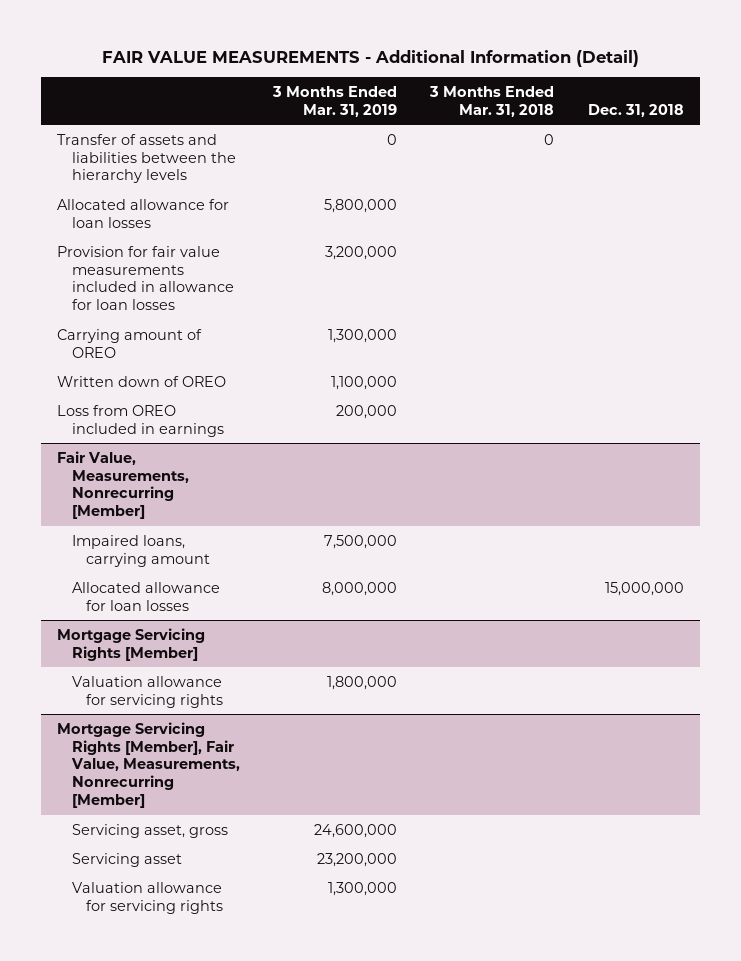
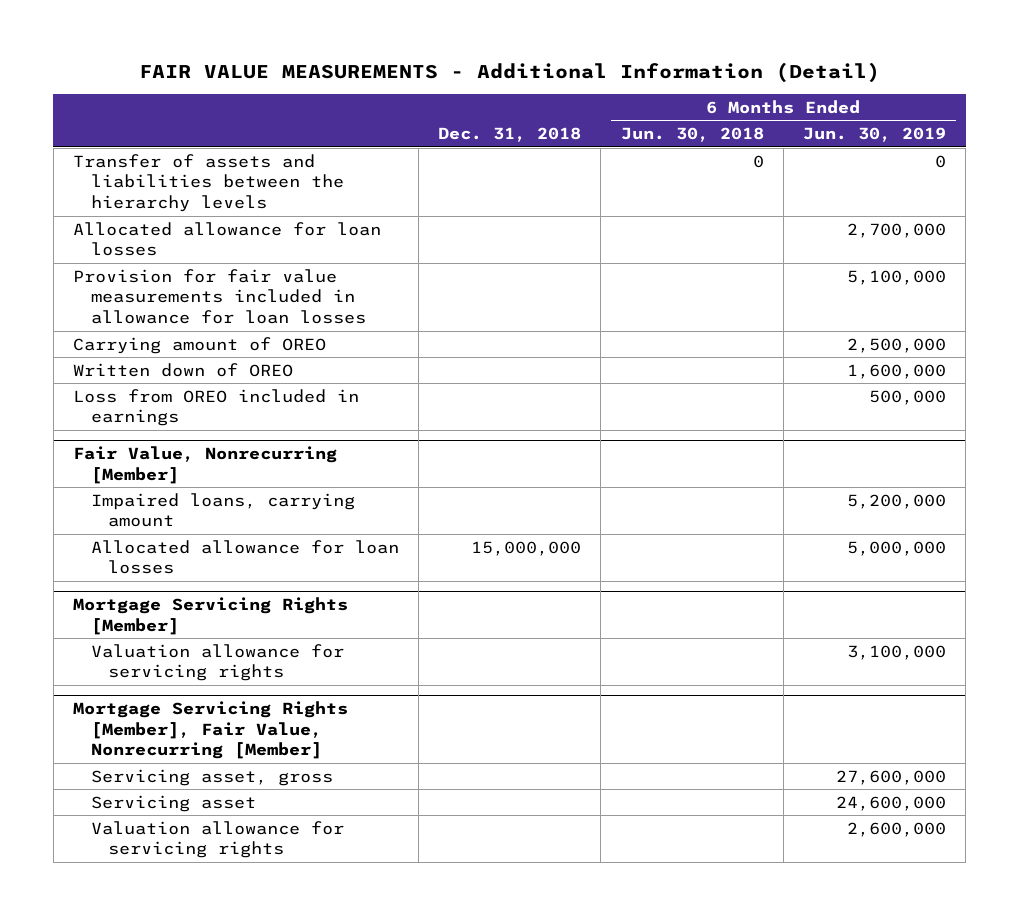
- | 3 Months Ended Mar. 31, 2019 | 3 Months Ended Mar. 31, 2018 | Dec. 31, 2018
+ | Dec. 31, 2018 | 6 Months Ended Jun. 30, 2018 | 6 Months Ended Jun. 30, 2019
- Fair Value, Measurements, Nonrecurring [Member]
+ Fair Value, Nonrecurring [Member]
- Mortgage Servicing Rights [Member], Fair Value, Measurements, Nonrecurring [Member]
+ Mortgage Servicing Rights [Member], Fair Value, Nonrecurring [Member]

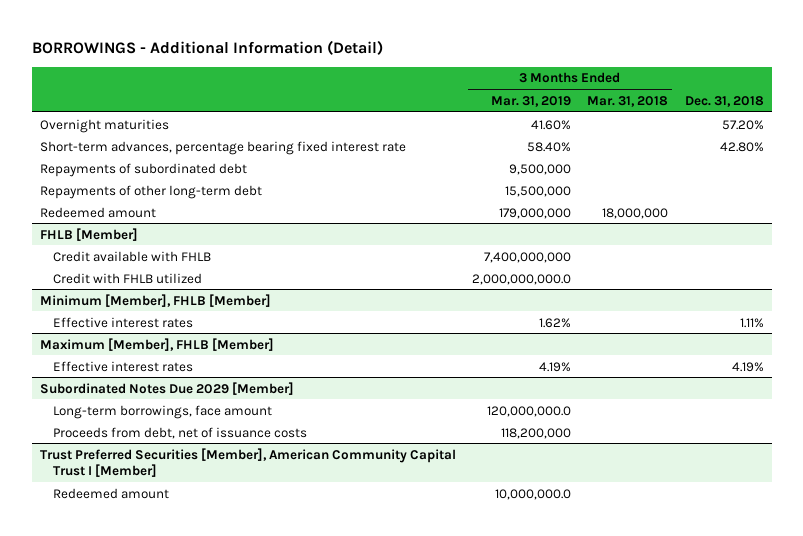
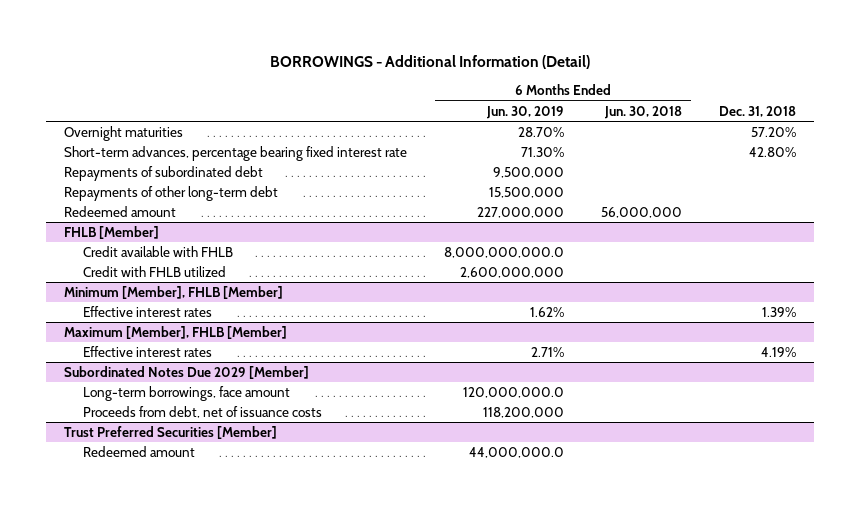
- | 3 Months Ended Mar. 31, 2019 | 3 Months Ended Mar. 31, 2018 | Dec. 31, 2018
+ | 6 Months Ended Jun. 30, 2019 | 6 Months Ended Jun. 30, 2018 | Dec. 31, 2018
@ Minimum [Member], FHLB [Member]
- Effective interest rates | 1.62% | | 1.11%
+ Effective interest rates | 1.62% | | 1.39%
- Trust Preferred Securities [Member], American Community Capital Trust I [Member]
+ Trust Preferred Securities [Member]

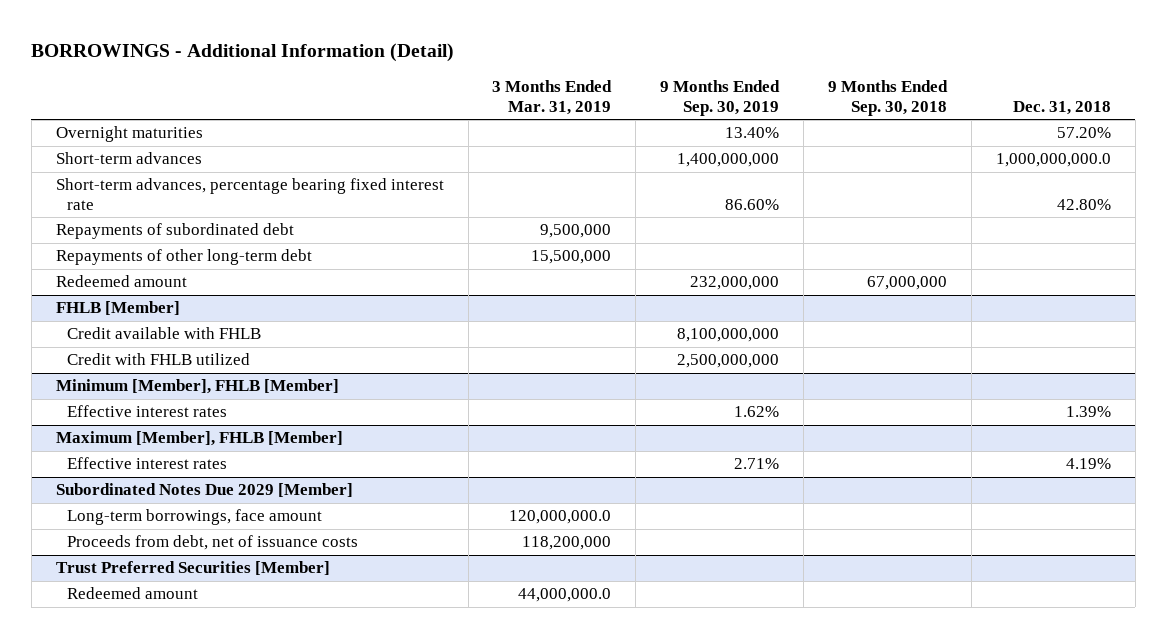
- | 6 Months Ended Jun. 30, 2019 | 6 Months Ended Jun. 30, 2018 | Dec. 31, 2018
+ | 3 Months Ended Mar. 31, 2019 | 9 Months Ended Sep. 30, 2019 | 9 Months Ended Sep. 30, 2018 | Dec. 31, 2018
+ Short-term advances | | 1,400,000,000 | | 1,000,000,000.0

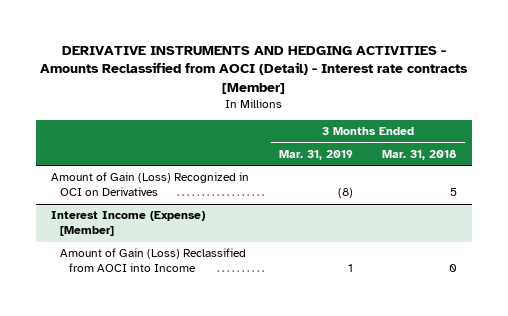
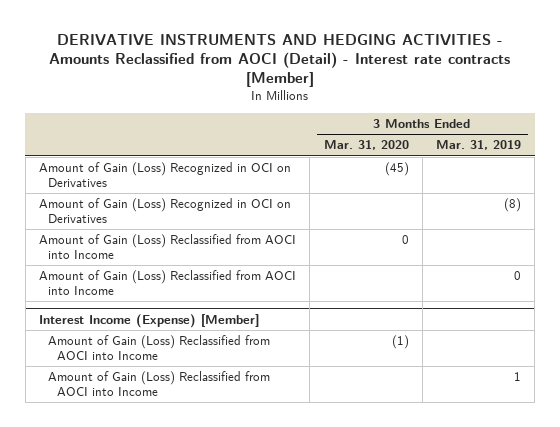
- | 3 Months Ended Mar. 31, 2019 | 3 Months Ended Mar. 31, 2018
+ | 3 Months Ended Mar. 31, 2020 | 3 Months Ended Mar. 31, 2019
+ Amount of Gain (Loss) Recognized in OCI on Derivatives | (45) |
+ Amount of Gain (Loss) Reclassified from AOCI into Income | 0 |
+ Amount of Gain (Loss) Reclassified from AOCI into Income | | 0
@ Interest Income (Expense) [Member]
+ Amount of Gain (Loss) Reclassified from AOCI into Income | (1) |

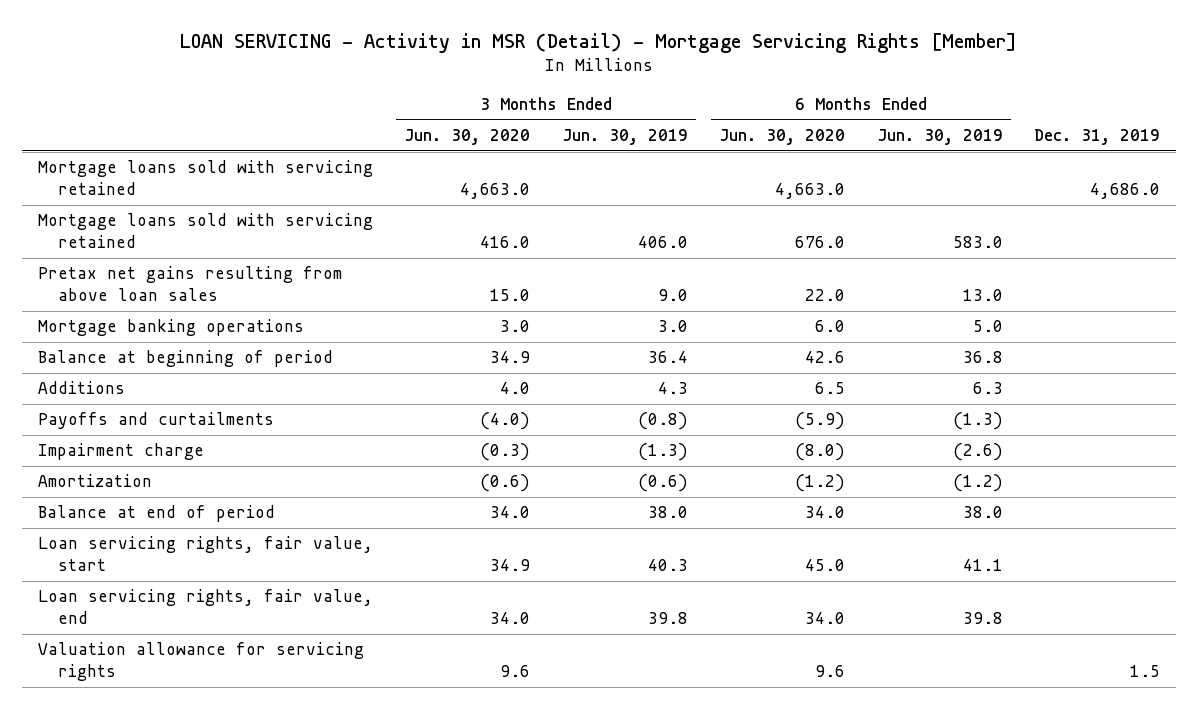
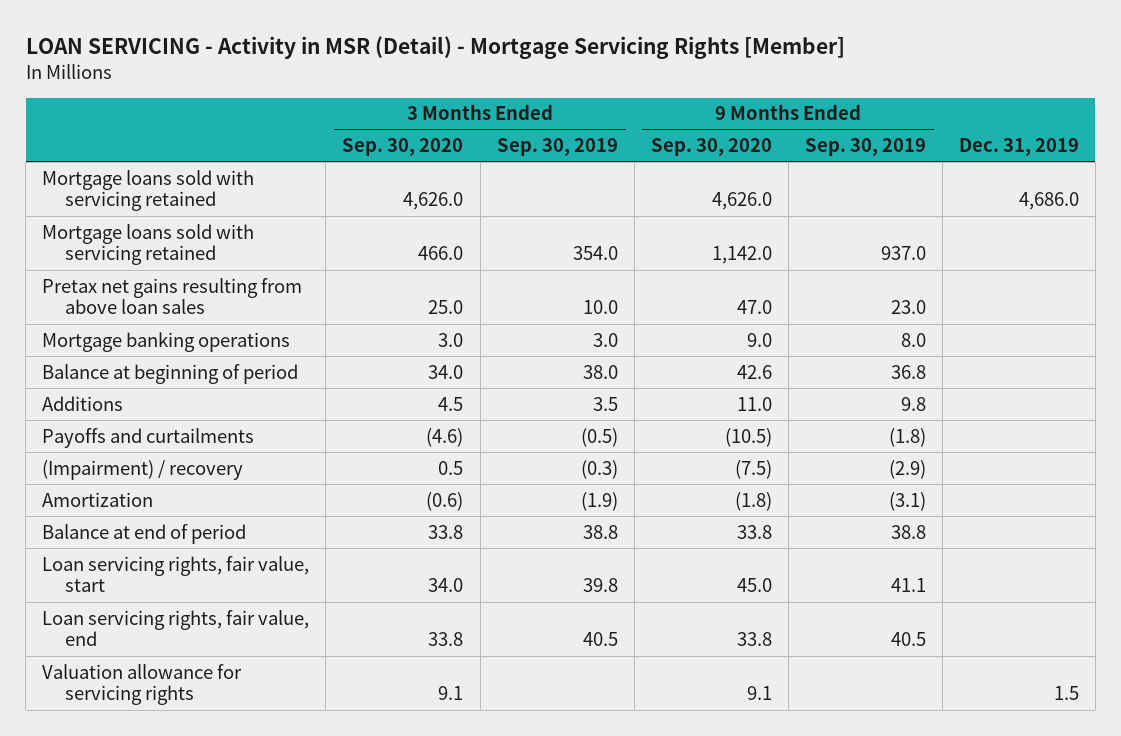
- | 3 Months Ended Jun. 30, 2020 | 3 Months Ended Jun. 30, 2019 | 6 Months Ended Jun. 30, 2020 | 6 Months Ended Jun. 30, 2019 | Dec. 31, 2019
+ | 3 Months Ended Sep. 30, 2020 | 3 Months Ended Sep. 30, 2019 | 9 Months Ended Sep. 30, 2020 | 9 Months Ended Sep. 30, 2019 | Dec. 31, 2019
- Impairment charge | (0.3) | (1.3) | (8.0) | (2.6) |
+ (Impairment) / recovery | 0.5 | (0.3) | (7.5) | (2.9) |

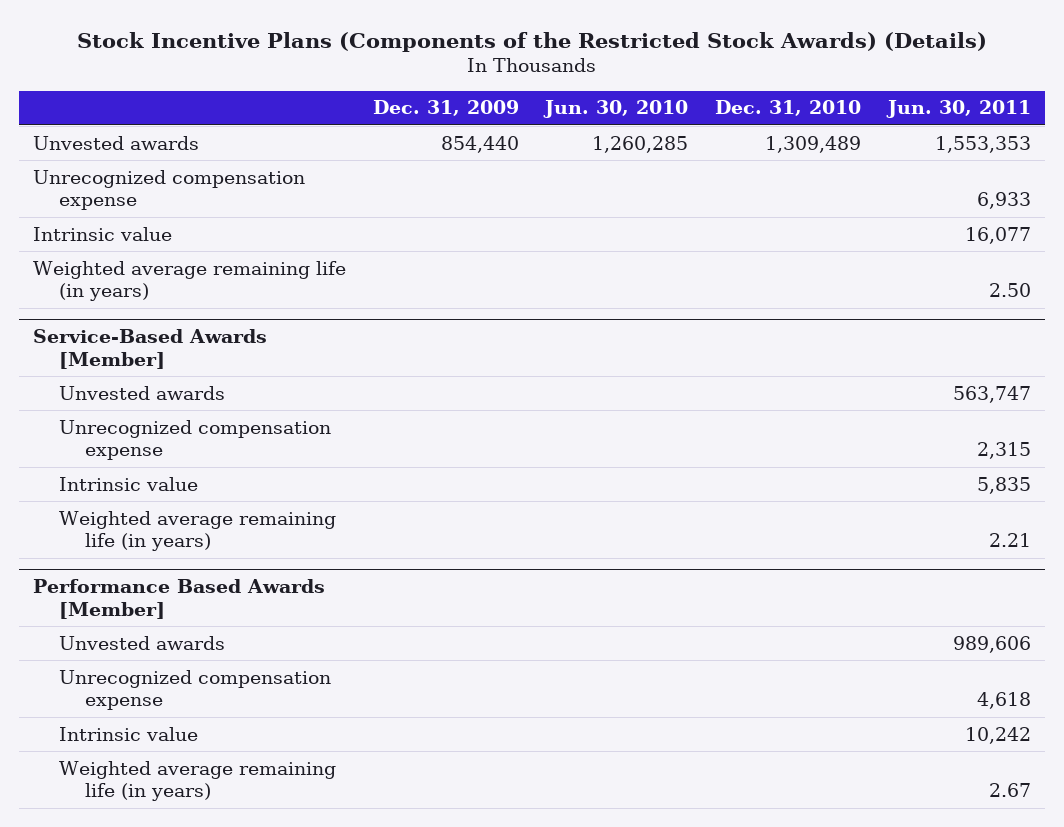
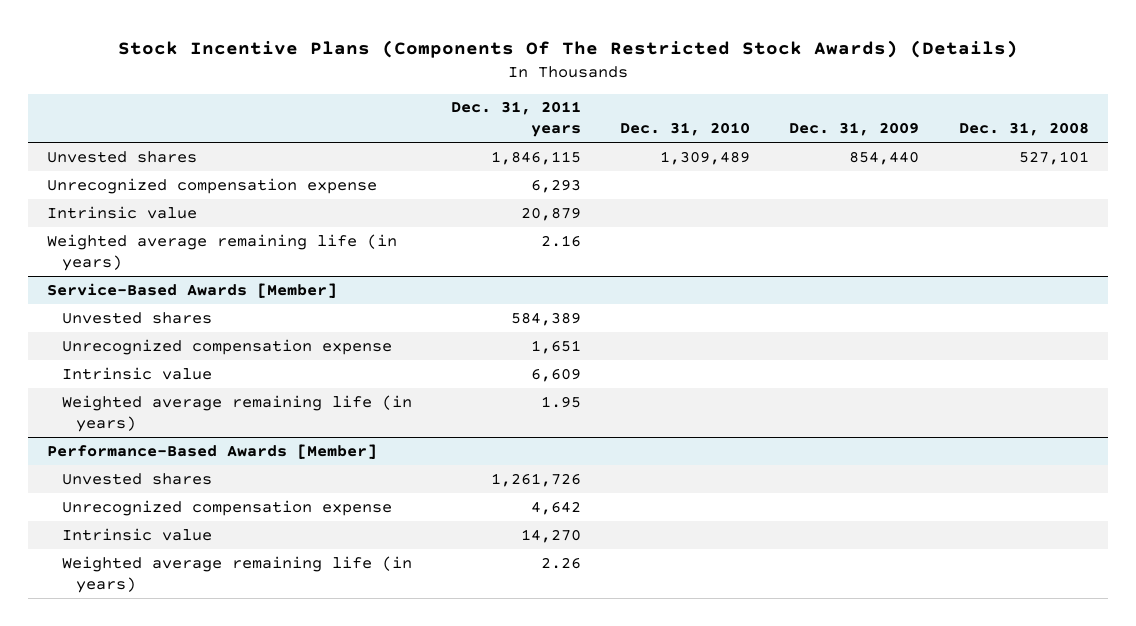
- Stock Incentive Plans (Components of the Restricted Stock Awards) (Details)
+ Stock Incentive Plans (Components Of The Restricted Stock Awards) (Details)
- | Dec. 31, 2009 | Jun. 30, 2010 | Dec. 31, 2010 | Jun. 30, 2011
+ | Dec. 31, 2011 years | Dec. 31, 2010 | Dec. 31, 2009 | Dec. 31, 2008
- Unvested awards | 854,440 | 1,260,285 | 1,309,489 | 1,553,353
+ Unvested shares | 1,846,115 | 1,309,489 | 854,440 | 527,101
@ Service-Based Awards [Member]
- Unvested awards | | | | 563,747
+ Unvested shares | 584,389 | | |
- Performance Based Awards [Member]
- Unvested awards | | | | 989,606
+ Performance-Based Awards [Member]
+ Unvested shares | 1,261,726 | | |

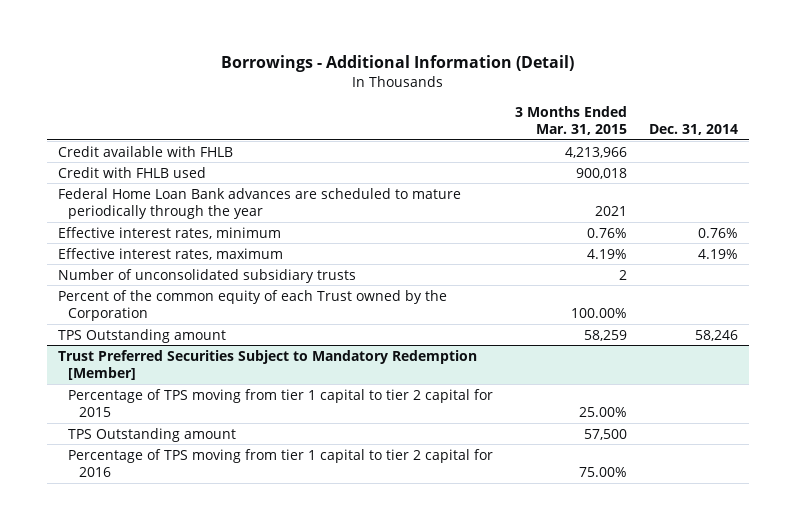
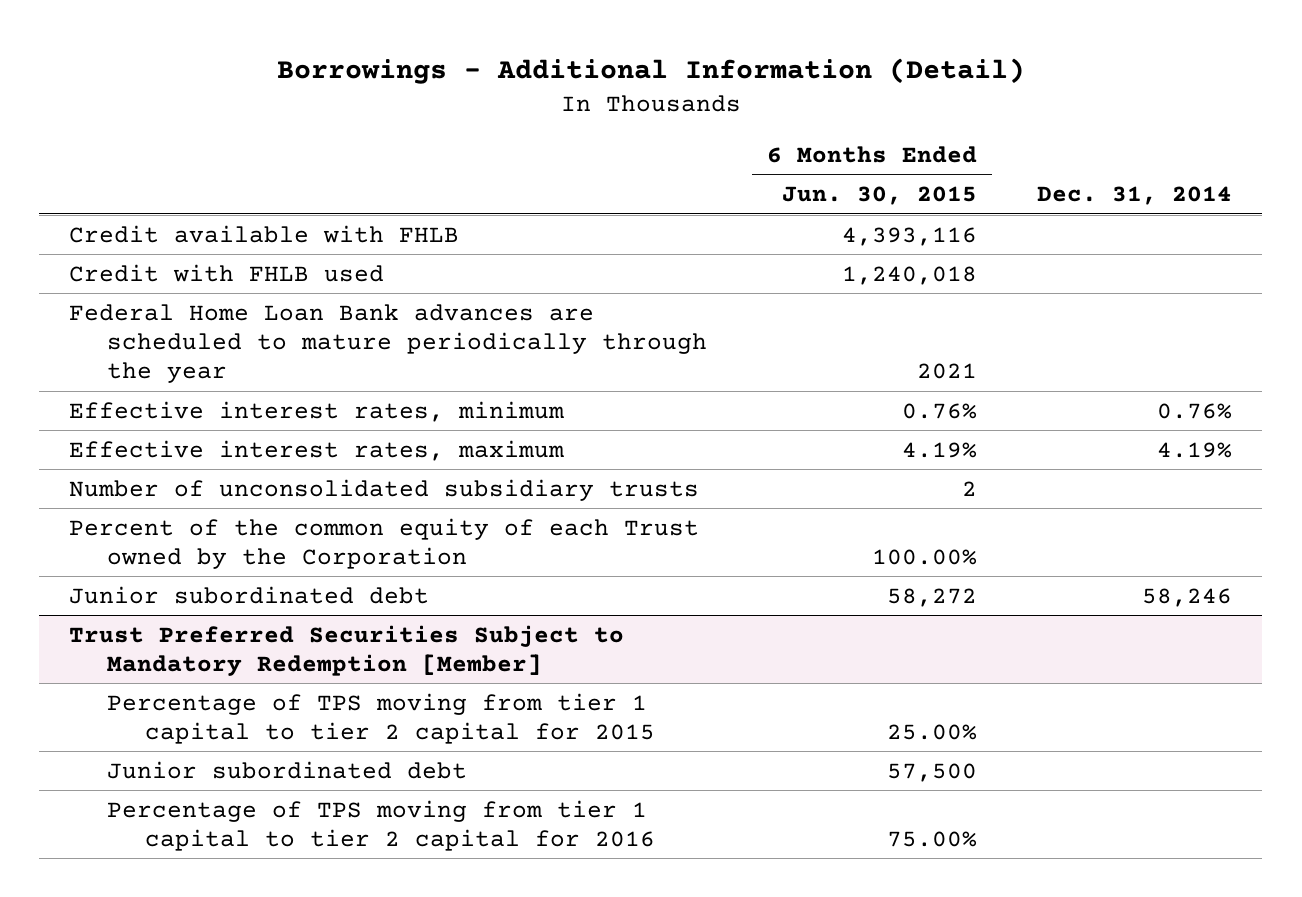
- | 3 Months Ended Mar. 31, 2015 | Dec. 31, 2014
+ | 6 Months Ended Jun. 30, 2015 | Dec. 31, 2014
- TPS Outstanding amount | 58,259 | 58,246
+ Junior subordinated debt | 58,272 | 58,246
@ Trust Preferred Securities Subject to Mandatory Redemption [Member]
- TPS Outstanding amount | 57,500 |
+ Junior subordinated debt | 57,500 |

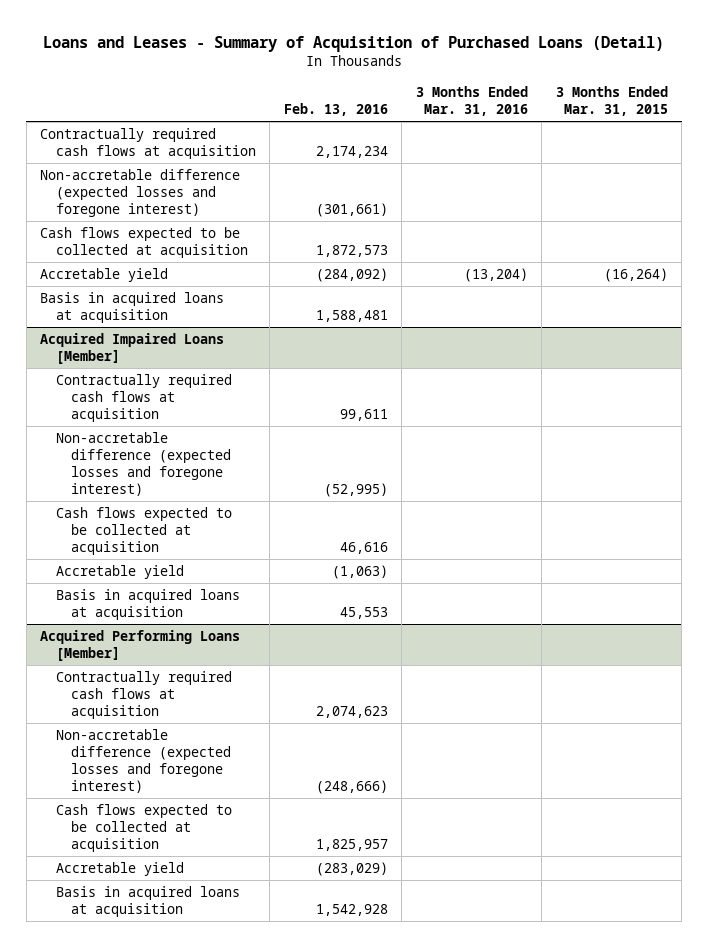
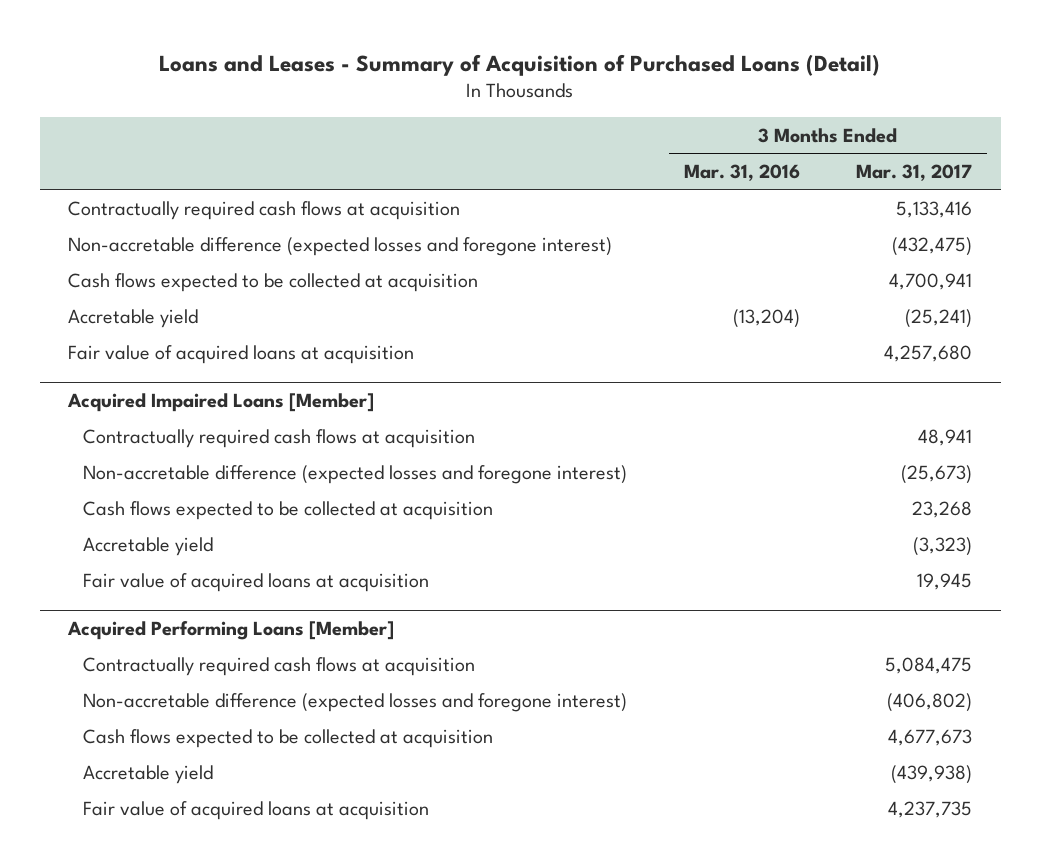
- | Feb. 13, 2016 | 3 Months Ended Mar. 31, 2016 | 3 Months Ended Mar. 31, 2015
+ | 3 Months Ended Mar. 31, 2016 | 3 Months Ended Mar. 31, 2017
- Basis in acquired loans at acquisition | 1,588,481 | |
+ Fair value of acquired loans at acquisition | | 4,257,680
@ Acquired Impaired Loans [Member]
- Basis in acquired loans at acquisition | 45,553 | |
+ Fair value of acquired loans at acquisition | | 19,945
@ Acquired Performing Loans [Member]
- Basis in acquired loans at acquisition | 1,542,928 | |
+ Fair value of acquired loans at acquisition | | 4,237,735

